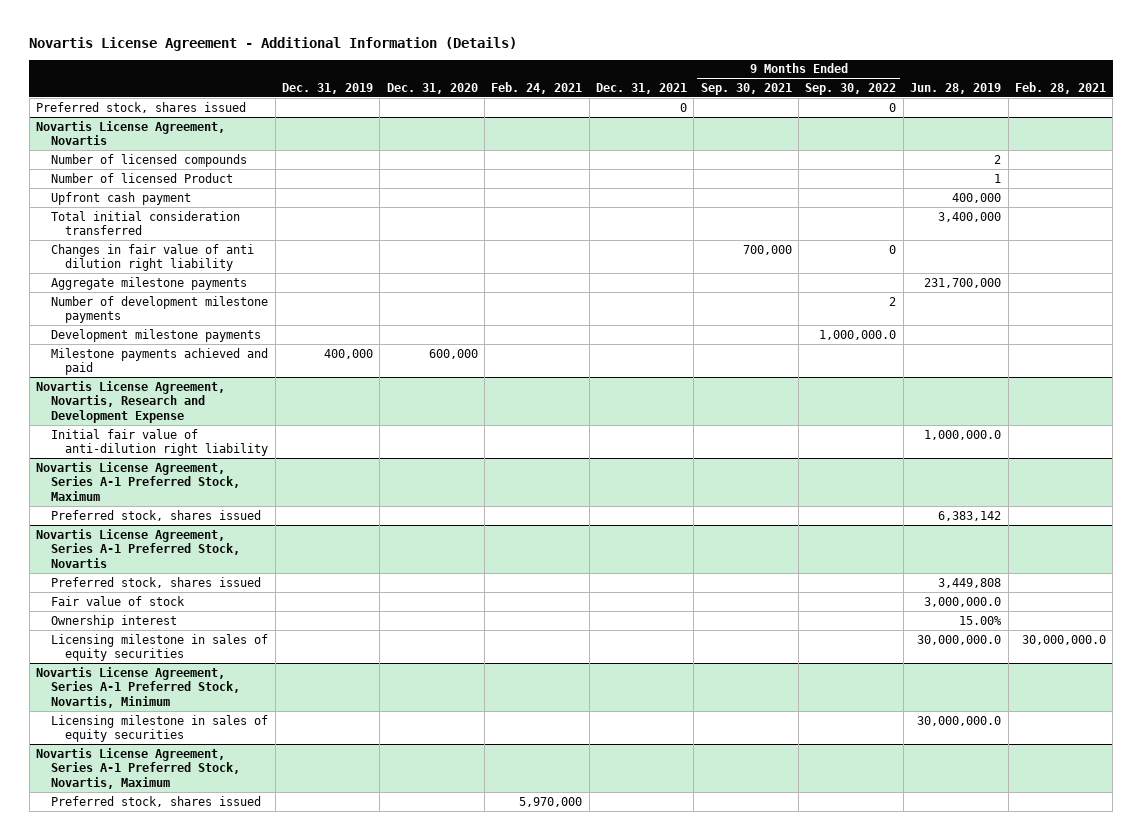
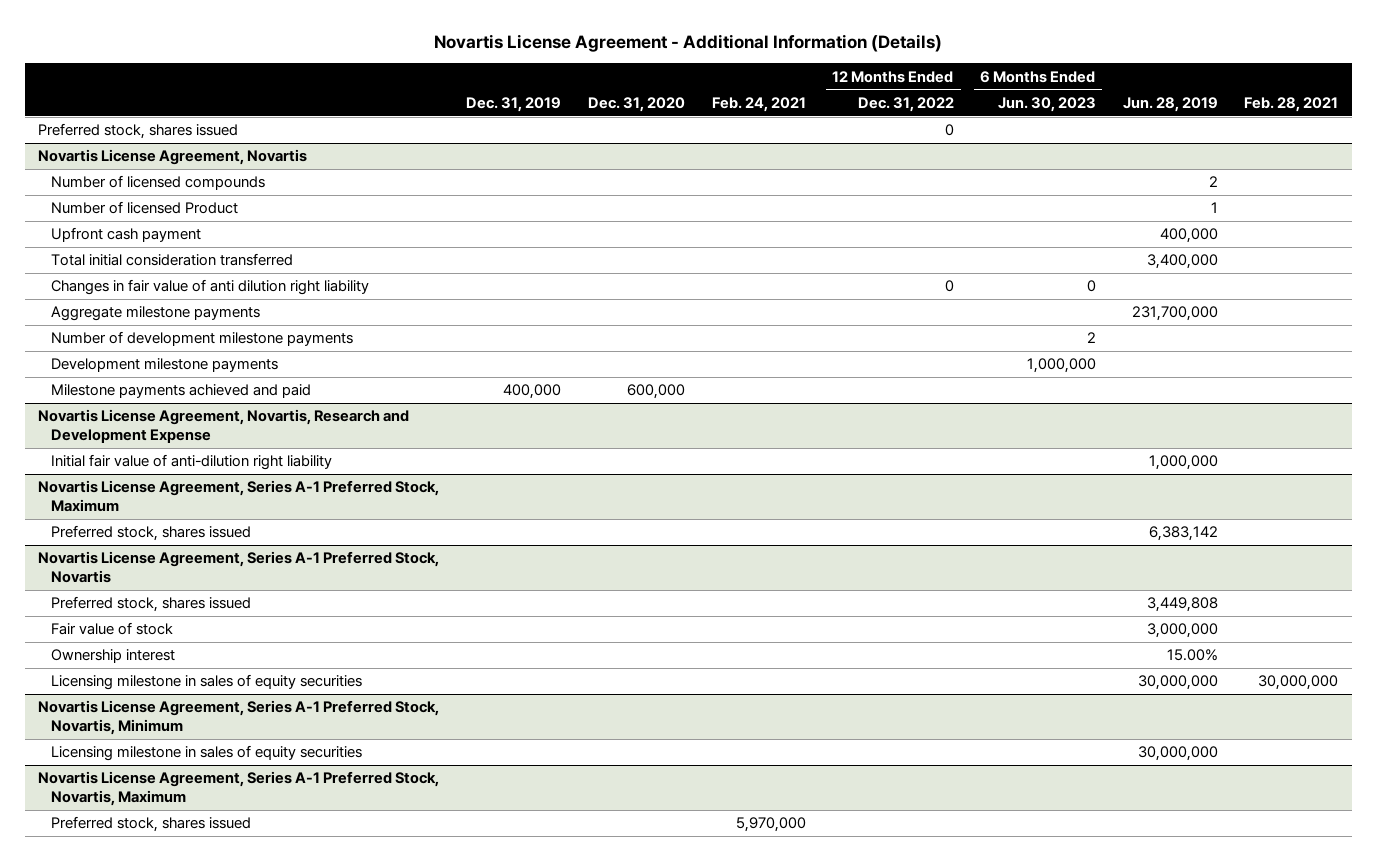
- | Dec. 31, 2019 | Dec. 31, 2020 | Feb. 24, 2021 | Dec. 31, 2021 | 9 Months Ended Sep. 30, 2021 | 9 Months Ended Sep. 30, 2022 | Jun. 28, 2019 | Feb. 28, 2021
+ | Dec. 31, 2019 | Dec. 31, 2020 | Feb. 24, 2021 | 12 Months Ended Dec. 31, 2022 | 6 Months Ended Jun. 30, 2023 | Jun. 28, 2019 | Feb. 28, 2021
@ Novartis License Agreement, Novartis, Research and Development Expense
- Initial fair value of anti-dilution right liability | | | | | | | 1,000,000.0 |
+ Initial fair value of anti-dilution right liability | | | | | | 1,000,000 |
@ Novartis License Agreement, Series A-1 Preferred Stock, Novartis
- Fair value of stock | | | | | | | 3,000,000.0 |
+ Fair value of stock | | | | | | 3,000,000 |
- Licensing milestone in sales of equity securities | | | | | | | 30,000,000.0 | 30,000,000.0
+ Licensing milestone in sales of equity securities | | | | | | 30,000,000 | 30,000,000
@ Novartis License Agreement, Series A-1 Preferred Stock, Novartis, Minimum
- Licensing milestone in sales of equity securities | | | | | | | 30,000,000.0 |
+ Licensing milestone in sales of equity securities | | | | | | 30,000,000 |

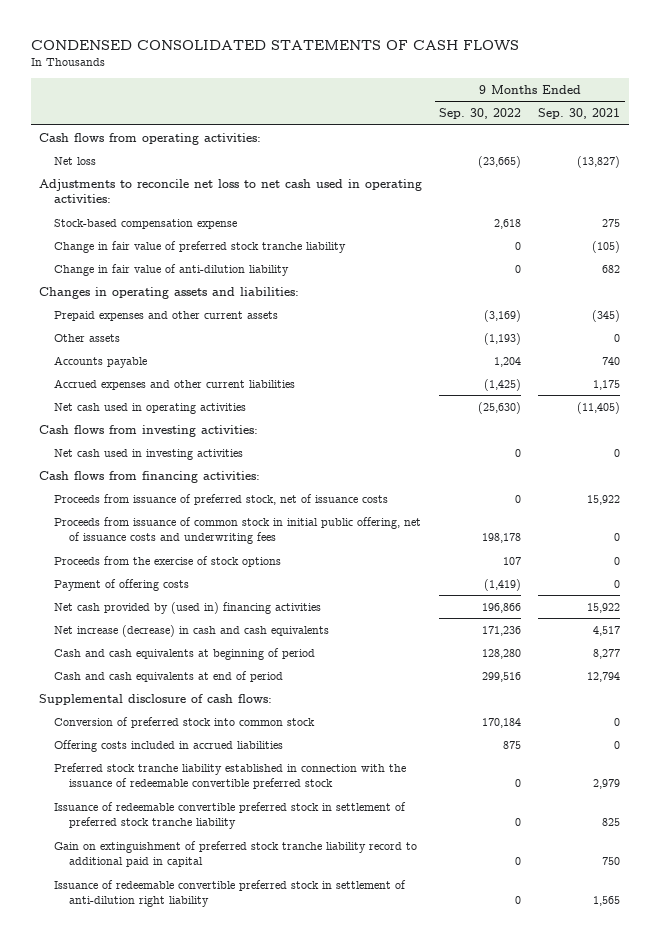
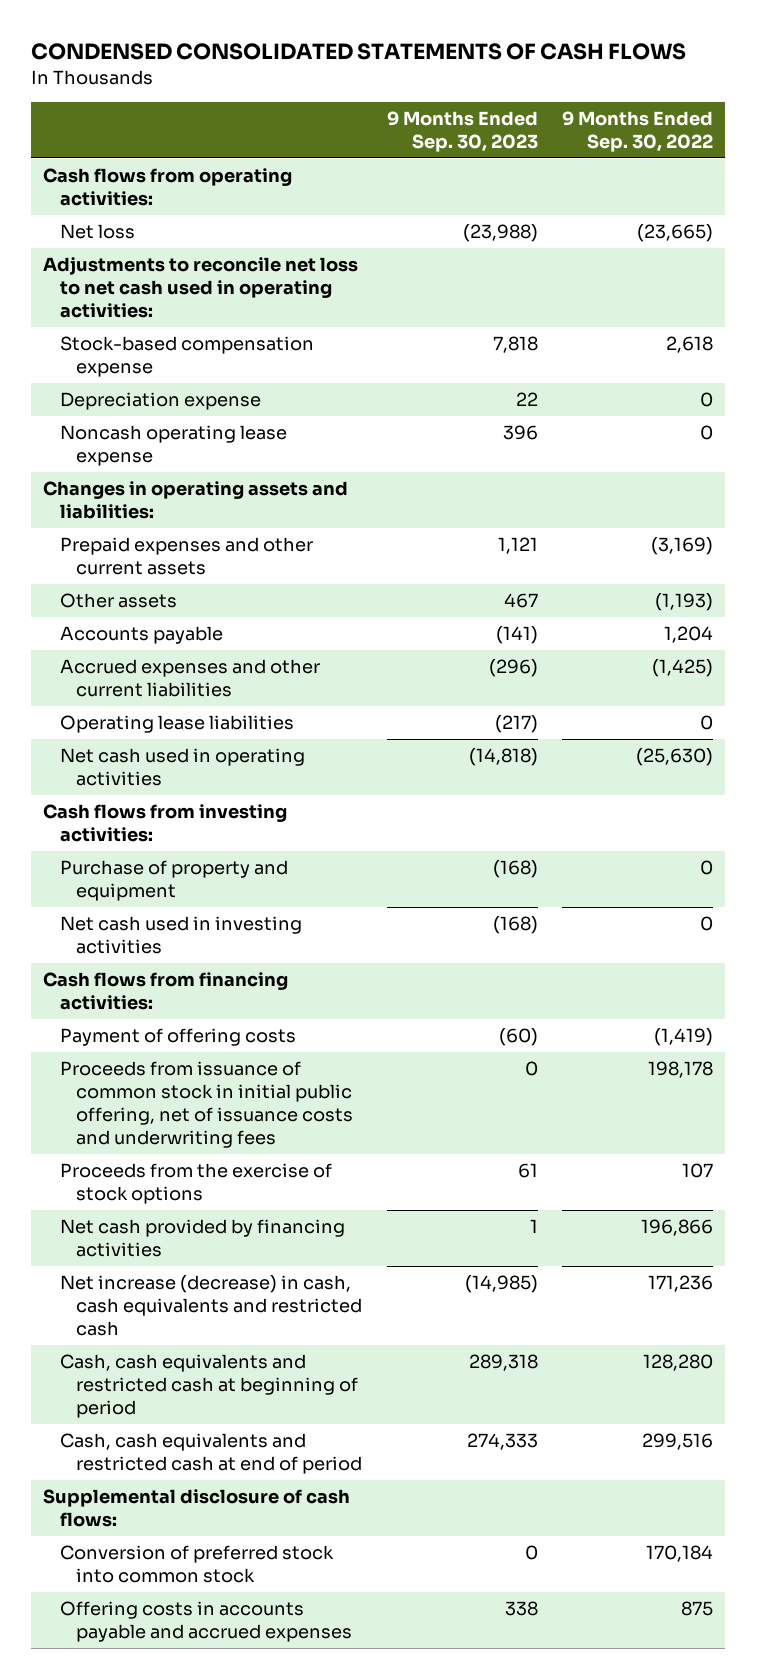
- | 9 Months Ended Sep. 30, 2022 | 9 Months Ended Sep. 30, 2021
+ | 9 Months Ended Sep. 30, 2023 | 9 Months Ended Sep. 30, 2022
- Change in fair value of preferred stock tranche liability | 0 | (105)
- Change in fair value of anti-dilution liability | 0 | 682
+ Depreciation expense | 22 | 0
+ Noncash operating lease expense | 396 | 0
+ Operating lease liabilities | (217) | 0
+ Purchase of property and equipment | (168) | 0
- Proceeds from issuance of preferred stock, net of issuance costs | 0 | 15,922
moved up: Payment of offering costs | (60) | (1,419)
- Net cash provided by (used in) financing activities | 196,866 | 15,922
- Net increase (decrease) in cash and cash equivalents | 171,236 | 4,517
- Cash and cash equivalents at beginning of period | 128,280 | 8,277
- Cash and cash equivalents at end of period | 299,516 | 12,794
+ Net cash provided by financing activities | 1 | 196,866
+ Net increase (decrease) in cash, cash equivalents and restricted cash | (14,985) | 171,236
+ Cash, cash equivalents and restricted cash at beginning of period | 289,318 | 128,280
+ Cash, cash equivalents and restricted cash at end of period | 274,333 | 299,516
- Offering costs included in accrued liabilities | 875 | 0
- Preferred stock tranche liability established in connection with the issuance of redeemable convertible preferred stock | 0 | 2,979
- Issuance of redeemable convertible preferred stock in settlement of preferred stock tranche liability | 0 | 825
- Gain on extinguishment of preferred stock tranche liability record to additional paid in capital | 0 | 750
- Issuance of redeemable convertible preferred stock in settlement of anti-dilution right liability | 0 | 1,565
+ Offering costs in accounts payable and accrued expenses | 338 | 875

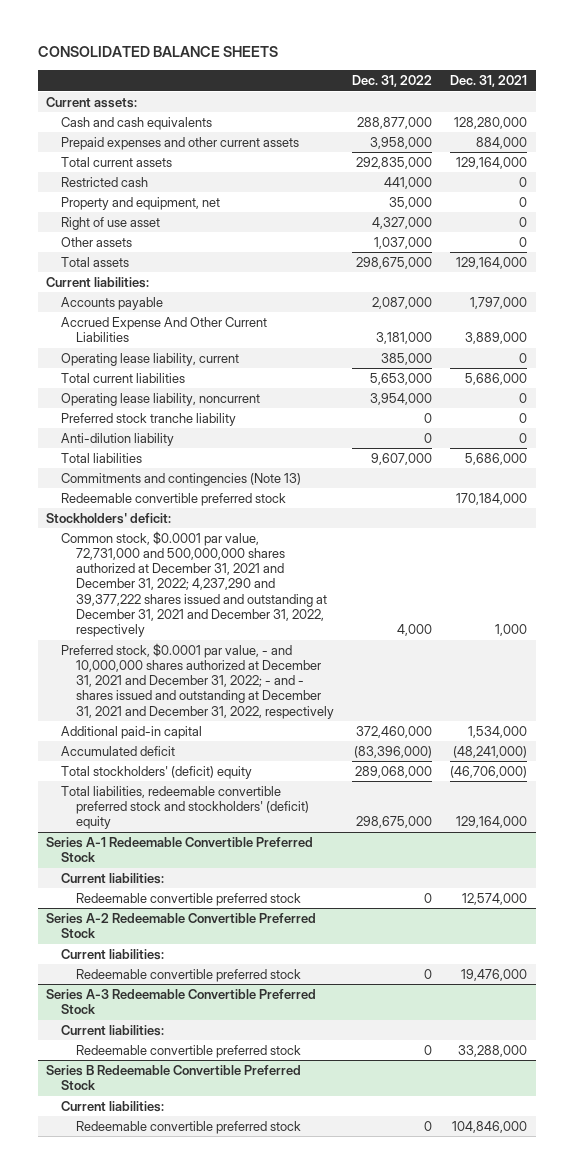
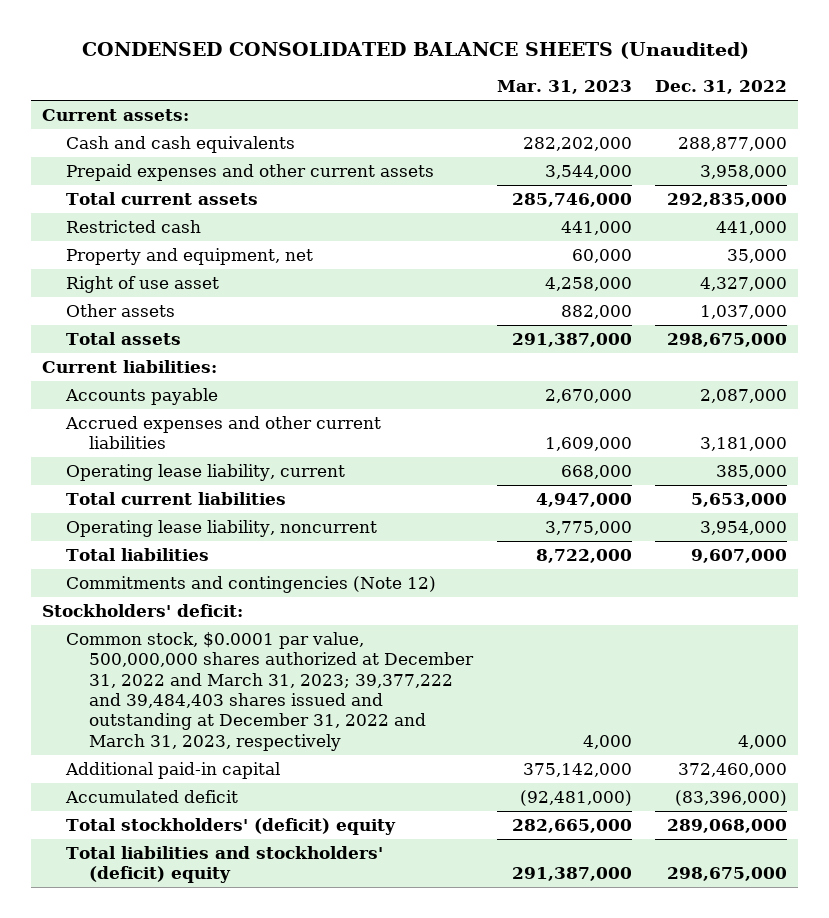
- CONSOLIDATED BALANCE SHEETS
+ CONDENSED CONSOLIDATED BALANCE SHEETS (Unaudited)
- | Dec. 31, 2022 | Dec. 31, 2021
+ | Mar. 31, 2023 | Dec. 31, 2022
- Accrued Expense And Other Current Liabilities | 3,181,000 | 3,889,000
+ Accrued expenses and other current liabilities | 1,609,000 | 3,181,000
- Preferred stock tranche liability | 0 | 0
- Anti-dilution liability | 0 | 0
- Commitments and contingencies (Note 13)
- Redeemable convertible preferred stock | | 170,184,000
+ Commitments and contingencies (Note 12)
- Common stock, $0.0001 par value, 72,731,000 and 500,000,000 shares authorized at December 31, 2021 and December 31, 2022; 4,237,290 and 39,377,222 shares issued and outstanding at December 31, 2021 and December 31, 2022, respectively | 4,000 | 1,000
- Preferred stock, $0.0001 par value, - and 10,000,000 shares authorized at December 31, 2021 and December 31, 2022; - and - shares issued and outstanding at December 31, 2021 and December 31, 2022, respectively
+ Common stock, $0.0001 par value, 500,000,000 shares authorized at December 31, 2022 and March 31, 2023; 39,377,222 and 39,484,403 shares issued and outstanding at December 31, 2022 and March 31, 2023, respectively | 4,000 | 4,000
- Total liabilities, redeemable convertible preferred stock and stockholders' (deficit) equity | 298,675,000 | 129,164,000
- Series A-1 Redeemable Convertible Preferred Stock
- Current liabilities:
- Redeemable convertible preferred stock | 0 | 12,574,000
- Series A-2 Redeemable Convertible Preferred Stock
- Current liabilities:
- Redeemable convertible preferred stock | 0 | 19,476,000
- Series A-3 Redeemable Convertible Preferred Stock
- Current liabilities:
- Redeemable convertible preferred stock | 0 | 33,288,000
- Series B Redeemable Convertible Preferred Stock
- Current liabilities:
- Redeemable convertible preferred stock | 0 | 104,846,000
+ Total liabilities and stockholders' (deficit) equity | 291,387,000 | 298,675,000

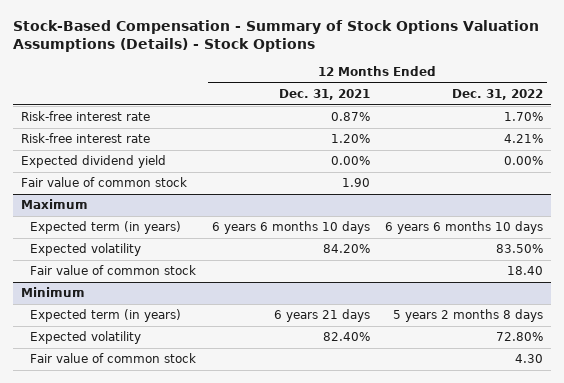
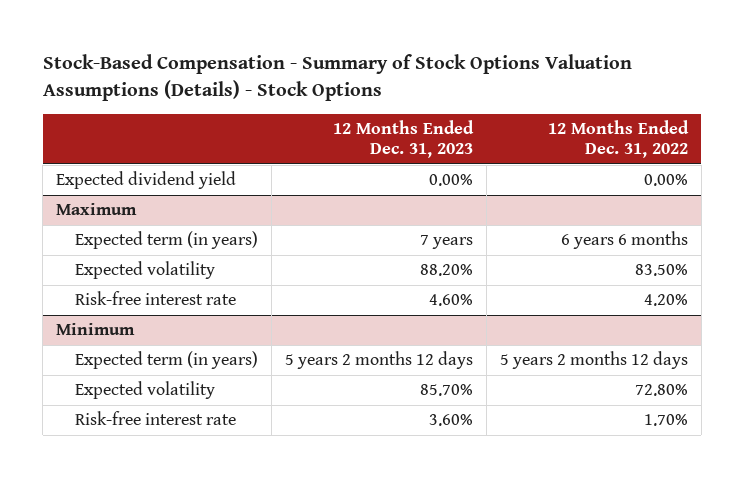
- | 12 Months Ended Dec. 31, 2021 | 12 Months Ended Dec. 31, 2022
+ | 12 Months Ended Dec. 31, 2023 | 12 Months Ended Dec. 31, 2022
- Risk-free interest rate | 0.87% | 1.70%
- Risk-free interest rate | 1.20% | 4.21%
- Fair value of common stock | 1.90 |
@ Maximum
- Expected term (in years) | 6 years 6 months 10 days | 6 years 6 months 10 days
+ Expected term (in years) | 7 years | 6 years 6 months
- Fair value of common stock | | 18.40
+ Risk-free interest rate | 4.60% | 4.20%
@ Minimum
- Expected term (in years) | 6 years 21 days | 5 years 2 months 8 days
+ Expected term (in years) | 5 years 2 months 12 days | 5 years 2 months 12 days
- Fair value of common stock | | 4.30
+ Risk-free interest rate | 3.60% | 1.70%

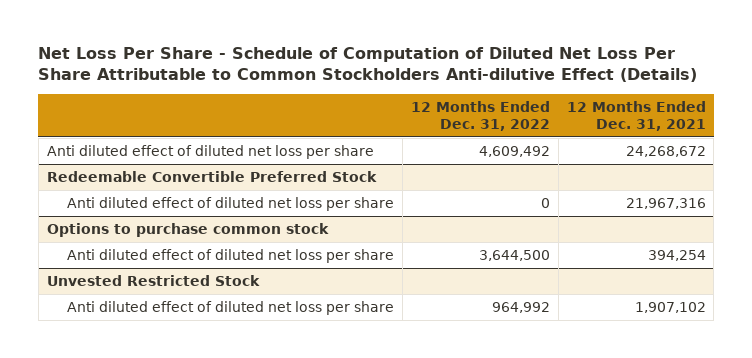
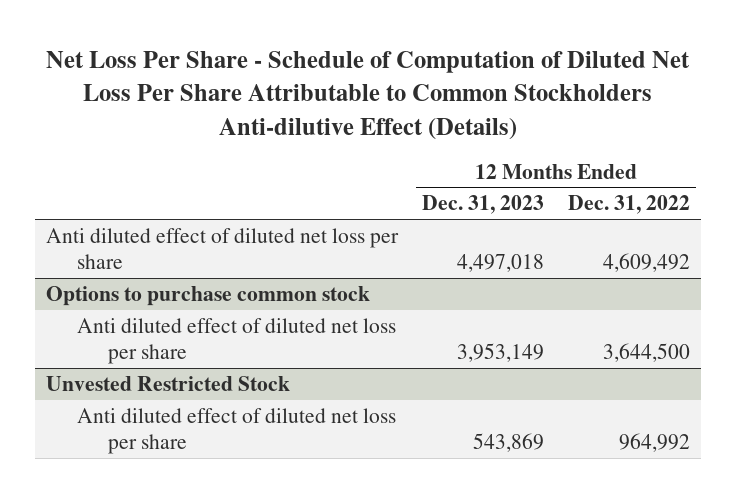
- | 12 Months Ended Dec. 31, 2022 | 12 Months Ended Dec. 31, 2021
+ | 12 Months Ended Dec. 31, 2023 | 12 Months Ended Dec. 31, 2022
- Redeemable Convertible Preferred Stock
- Anti diluted effect of diluted net loss per share | 0 | 21,967,316

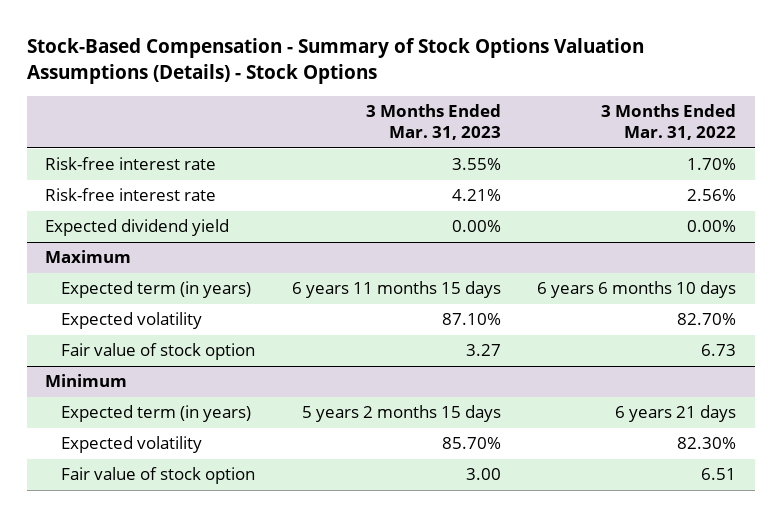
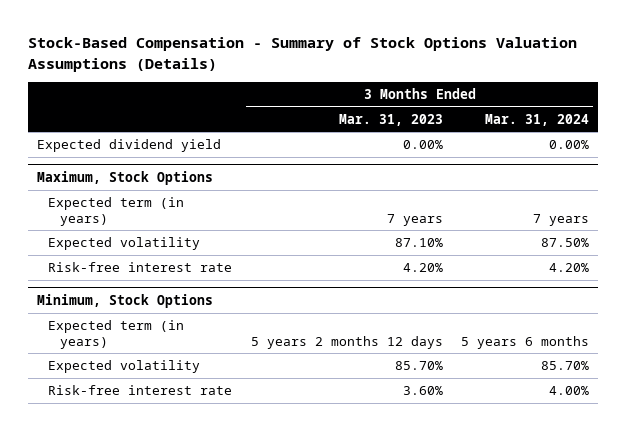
- Stock-Based Compensation - Summary of Stock Options Valuation Assumptions (Details) - Stock Options
+ Stock-Based Compensation - Summary of Stock Options Valuation Assumptions (Details)
- | 3 Months Ended Mar. 31, 2023 | 3 Months Ended Mar. 31, 2022
+ | 3 Months Ended Mar. 31, 2023 | 3 Months Ended Mar. 31, 2024
- Risk-free interest rate | 3.55% | 1.70%
- Risk-free interest rate | 4.21% | 2.56%
- Maximum
- Expected term (in years) | 6 years 11 months 15 days | 6 years 6 months 10 days
+ Maximum, Stock Options
+ Expected term (in years) | 7 years | 7 years
- Fair value of stock option | 3.27 | 6.73
- Minimum
- Expected term (in years) | 5 years 2 months 15 days | 6 years 21 days
+ Risk-free interest rate | 4.20% | 4.20%
+ Minimum, Stock Options
+ Expected term (in years) | 5 years 2 months 12 days | 5 years 6 months
- Fair value of stock option | 3.00 | 6.51
+ Risk-free interest rate | 3.60% | 4.00%

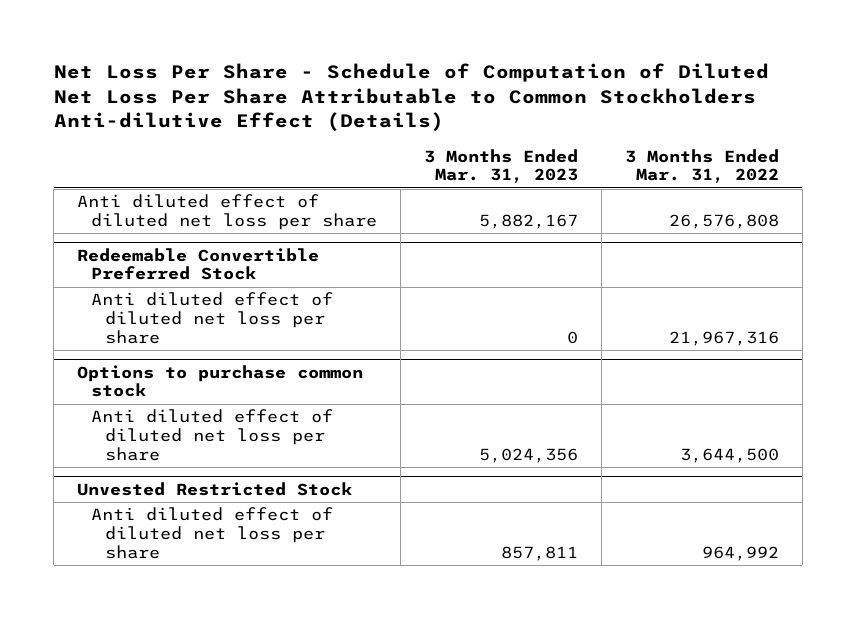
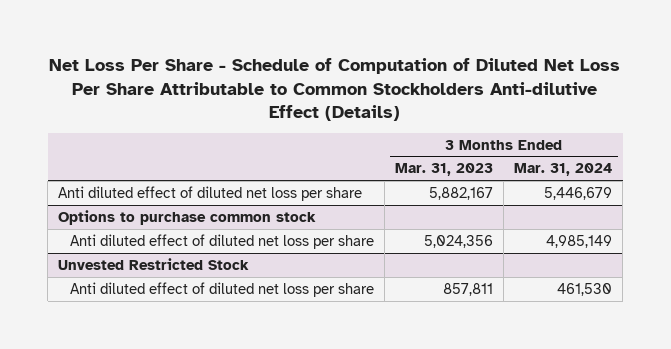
- | 3 Months Ended Mar. 31, 2023 | 3 Months Ended Mar. 31, 2022
+ | 3 Months Ended Mar. 31, 2023 | 3 Months Ended Mar. 31, 2024
- Redeemable Convertible Preferred Stock
- Anti diluted effect of diluted net loss per share | 0 | 21,967,316

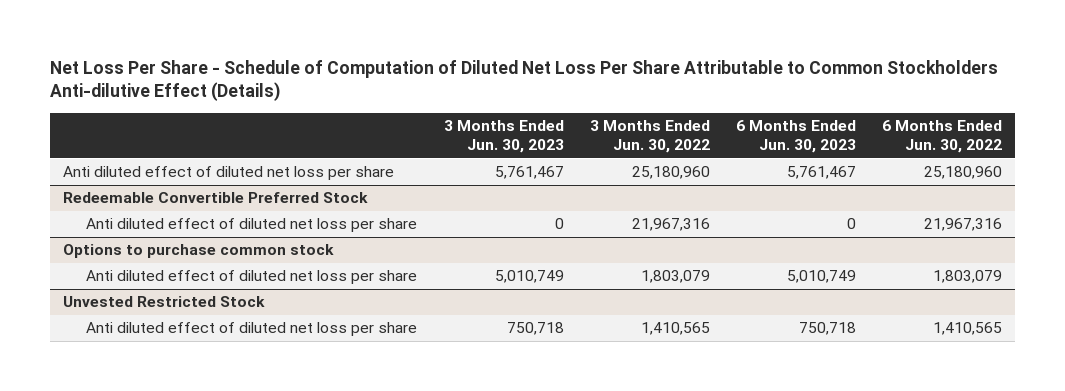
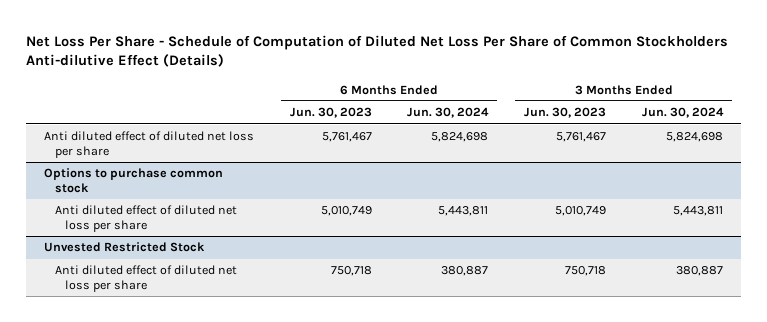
- Net Loss Per Share - Schedule of Computation of Diluted Net Loss Per Share Attributable to Common Stockholders Anti-dilutive Effect (Details)
+ Net Loss Per Share - Schedule of Computation of Diluted Net Loss Per Share of Common Stockholders Anti-dilutive Effect (Details)
- | 3 Months Ended Jun. 30, 2023 | 3 Months Ended Jun. 30, 2022 | 6 Months Ended Jun. 30, 2023 | 6 Months Ended Jun. 30, 2022
+ | 6 Months Ended Jun. 30, 2023 | 6 Months Ended Jun. 30, 2024 | 3 Months Ended Jun. 30, 2023 | 3 Months Ended Jun. 30, 2024
- Redeemable Convertible Preferred Stock
- Anti diluted effect of diluted net loss per share | 0 | 21,967,316 | 0 | 21,967,316

